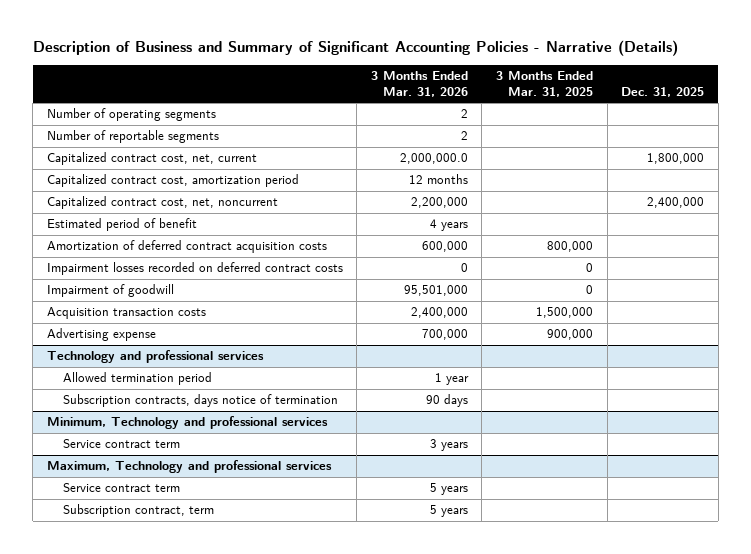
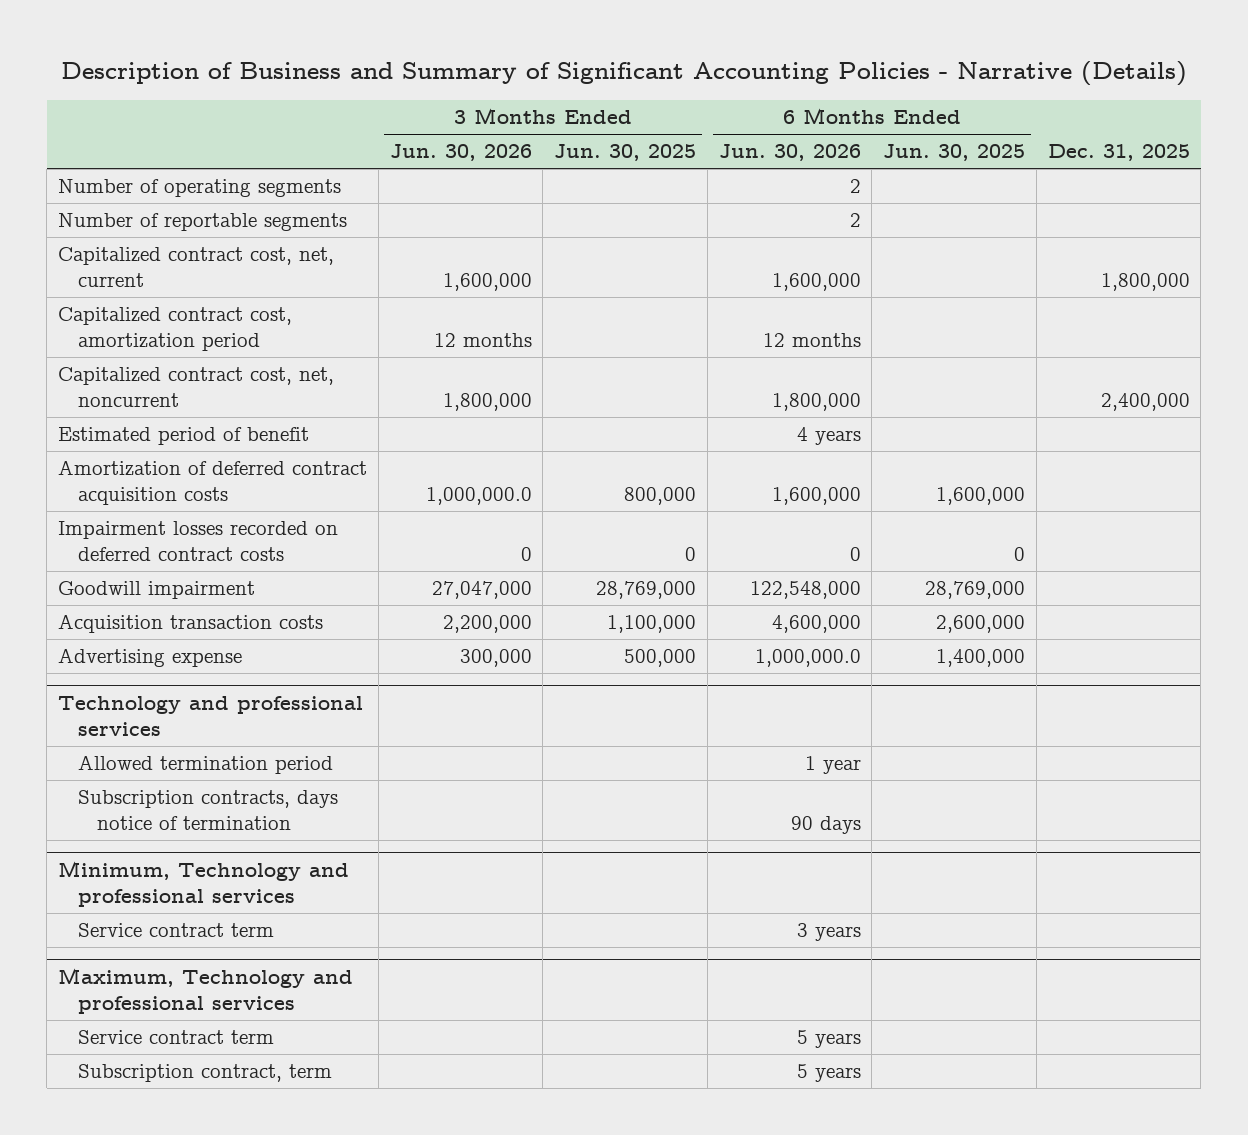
- | 3 Months Ended Mar. 31, 2026 | 3 Months Ended Mar. 31, 2025 | Dec. 31, 2025
+ | 3 Months Ended Jun. 30, 2026 | 3 Months Ended Jun. 30, 2025 | 6 Months Ended Jun. 30, 2026 | 6 Months Ended Jun. 30, 2025 | Dec. 31, 2025
- Impairment of goodwill | 95,501,000 | 0 |
+ Goodwill impairment | 27,047,000 | 28,769,000 | 122,548,000 | 28,769,000 |

